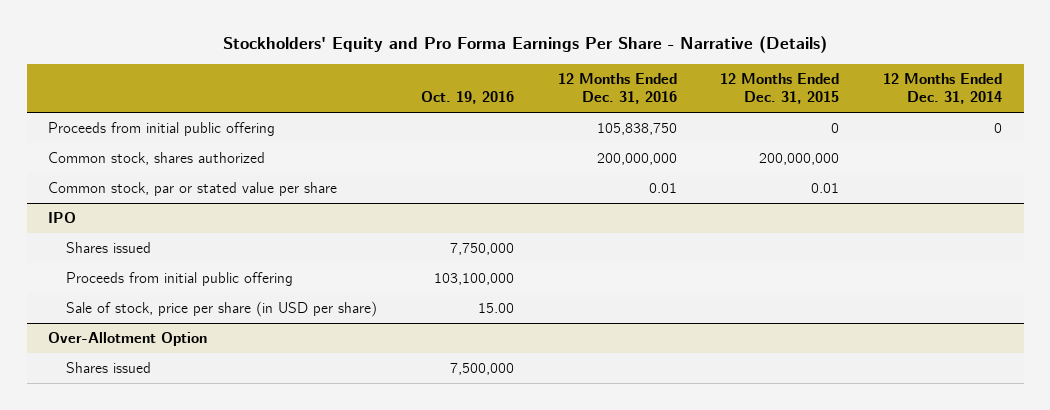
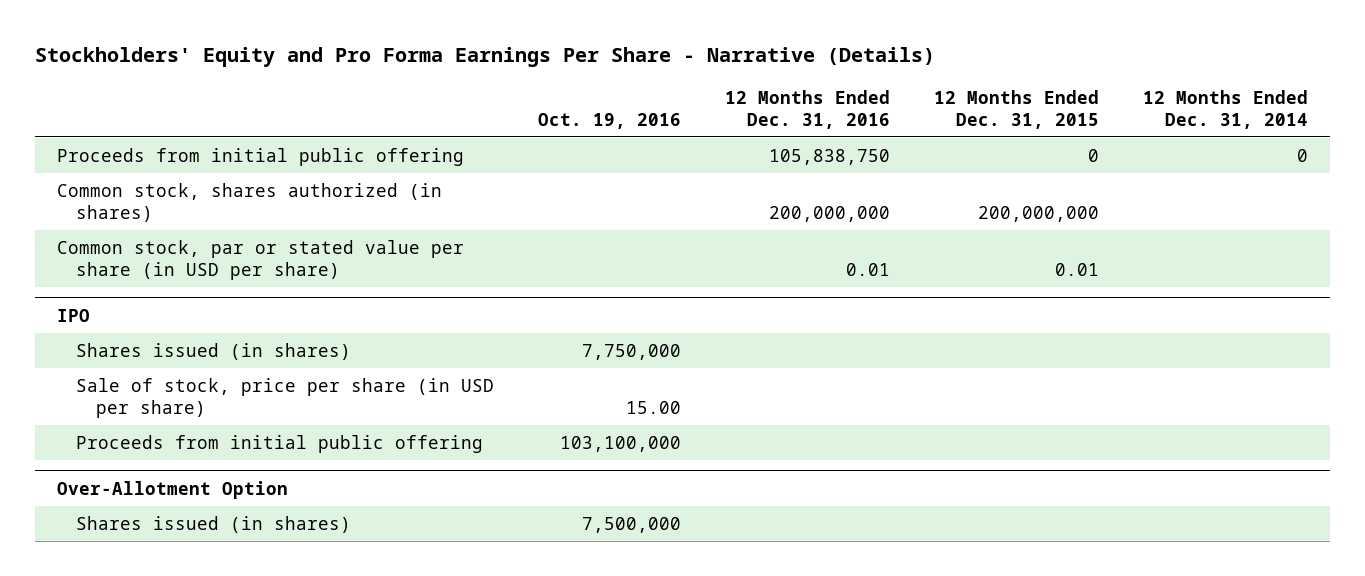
- Common stock, shares authorized | | 200,000,000 | 200,000,000 |
- Common stock, par or stated value per share | | 0.01 | 0.01 |
+ Common stock, shares authorized (in shares) | | 200,000,000 | 200,000,000 |
+ Common stock, par or stated value per share (in USD per share) | | 0.01 | 0.01 |
@ IPO
- Shares issued | 7,750,000 | | |
+ Shares issued (in shares) | 7,750,000 | | |
moved down: Proceeds from initial public offering | 103,100,000 | | |
@ Over-Allotment Option
- Shares issued | 7,500,000 | | |
+ Shares issued (in shares) | 7,500,000 | | |

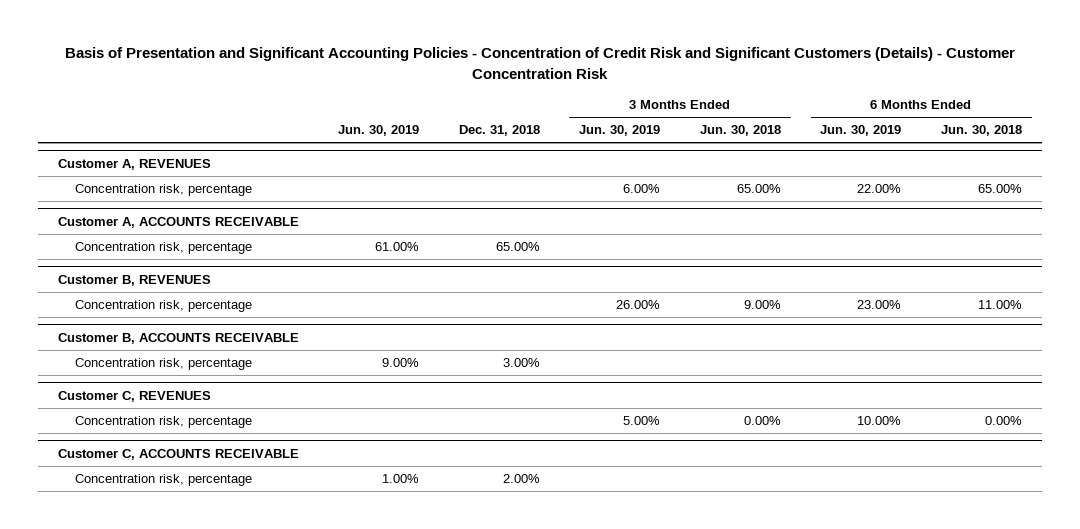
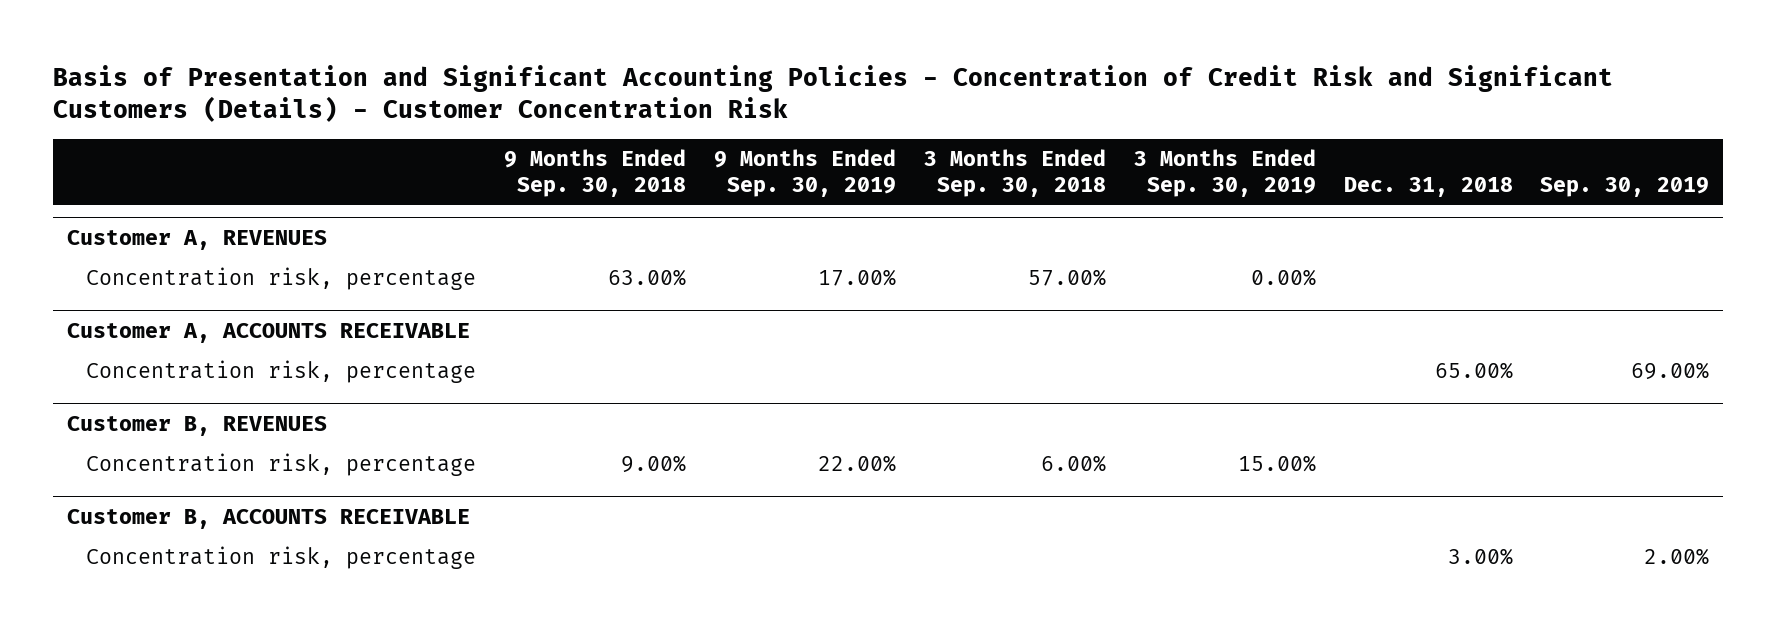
- | Jun. 30, 2019 | Dec. 31, 2018 | 3 Months Ended Jun. 30, 2019 | 3 Months Ended Jun. 30, 2018 | 6 Months Ended Jun. 30, 2019 | 6 Months Ended Jun. 30, 2018
+ | 9 Months Ended Sep. 30, 2018 | 9 Months Ended Sep. 30, 2019 | 3 Months Ended Sep. 30, 2018 | 3 Months Ended Sep. 30, 2019 | Dec. 31, 2018 | Sep. 30, 2019
- Customer C, REVENUES
- Concentration risk, percentage | | | 5.00% | 0.00% | 10.00% | 0.00%
- Customer C, ACCOUNTS RECEIVABLE
- Concentration risk, percentage | 1.00% | 2.00% | | | |

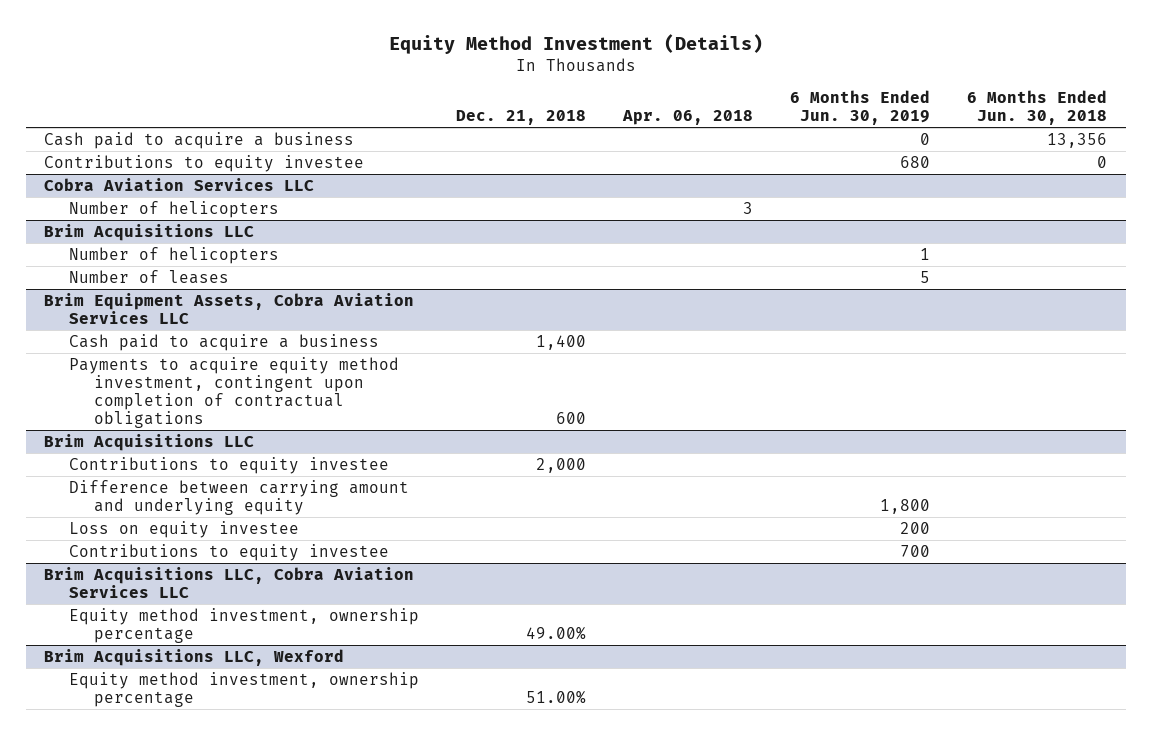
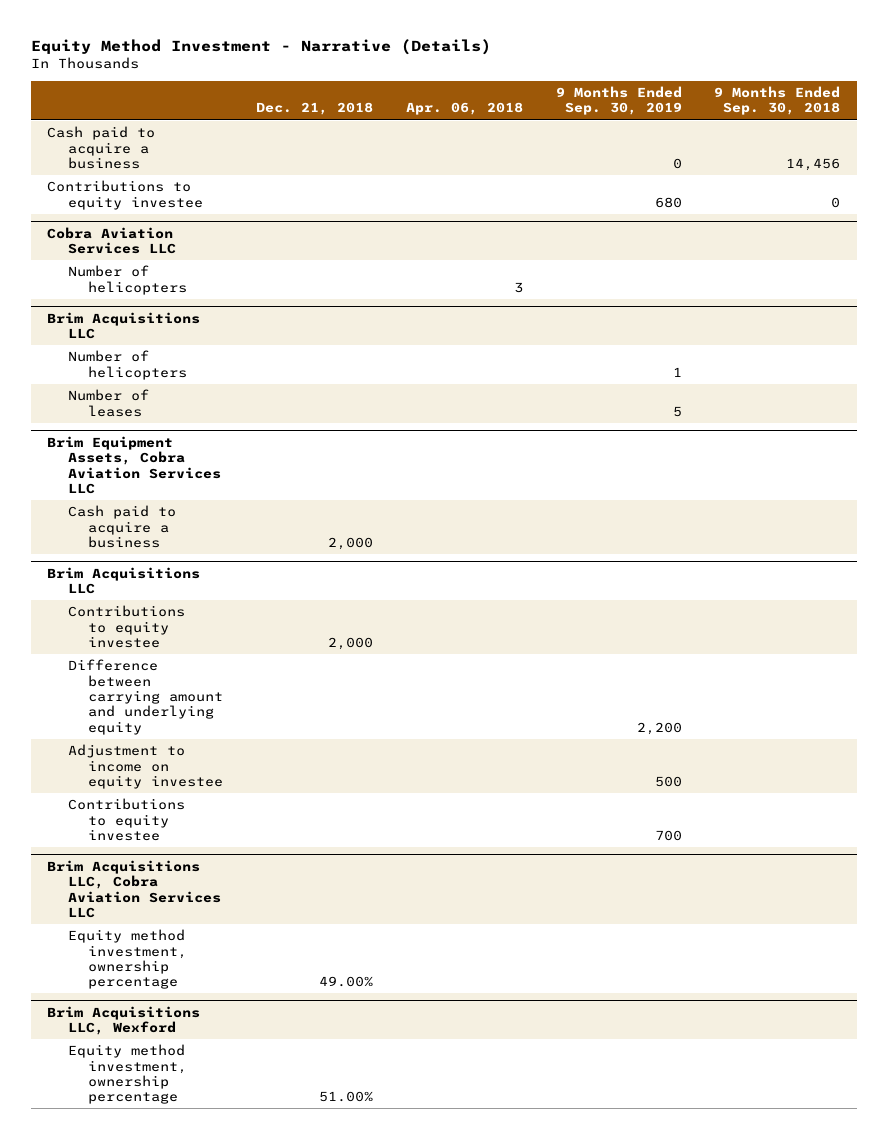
- Equity Method Investment (Details)
+ Equity Method Investment - Narrative (Details)
- | Dec. 21, 2018 | Apr. 06, 2018 | 6 Months Ended Jun. 30, 2019 | 6 Months Ended Jun. 30, 2018
+ | Dec. 21, 2018 | Apr. 06, 2018 | 9 Months Ended Sep. 30, 2019 | 9 Months Ended Sep. 30, 2018
@ Brim Equipment Assets, Cobra Aviation Services LLC
- Cash paid to acquire a business | 1,400 | | |
- Payments to acquire equity method investment, contingent upon completion of contractual obligations | 600 | | |
+ Cash paid to acquire a business | 2,000 | | |
@ Brim Acquisitions LLC
- Loss on equity investee | | | 200 |
+ Adjustment to income on equity investee | | | 500 |

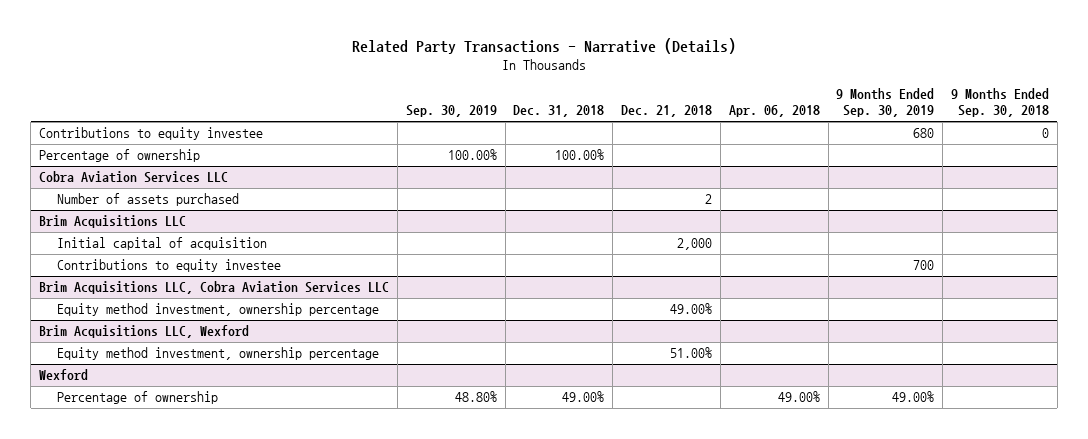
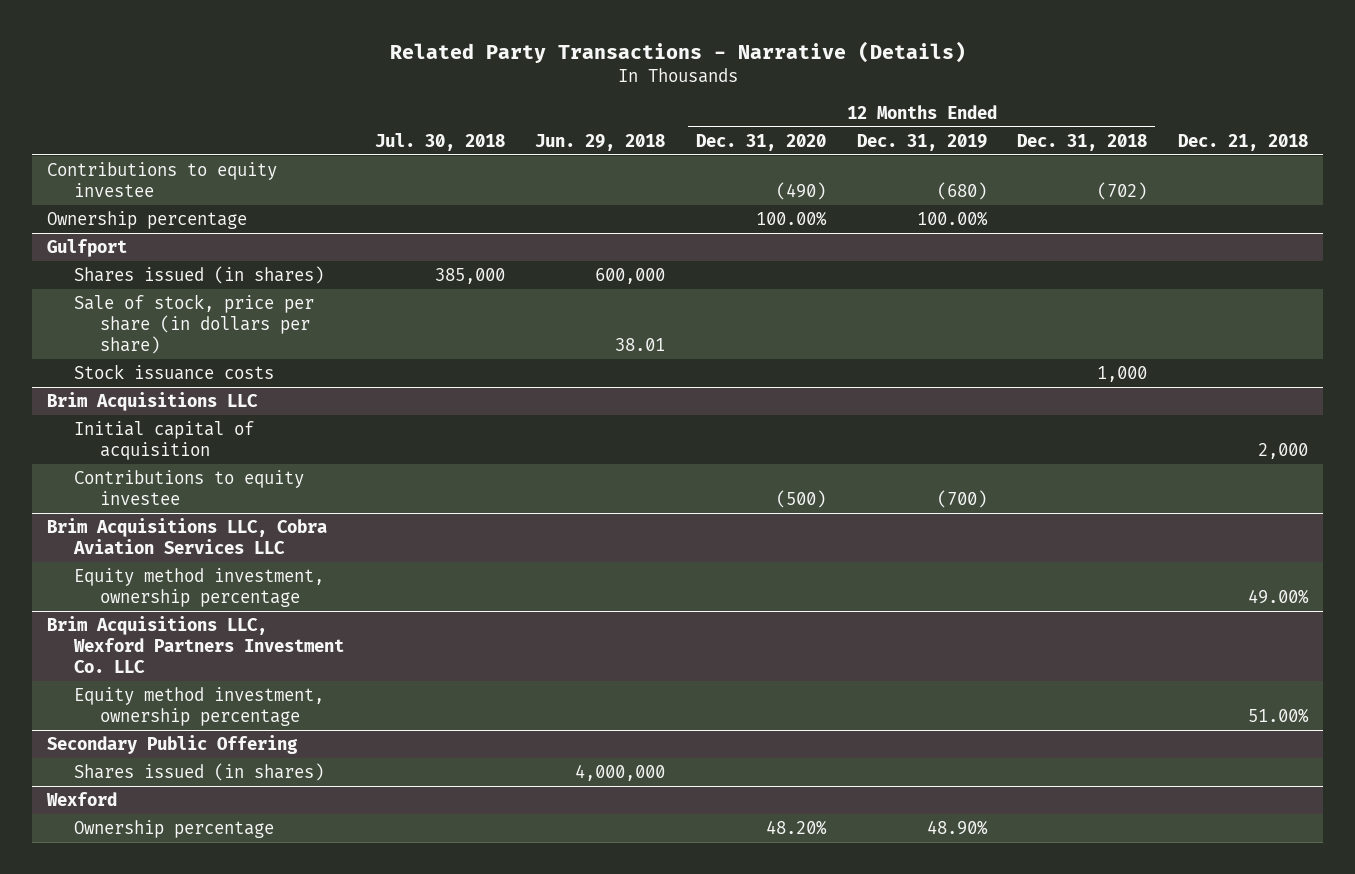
- | Sep. 30, 2019 | Dec. 31, 2018 | Dec. 21, 2018 | Apr. 06, 2018 | 9 Months Ended Sep. 30, 2019 | 9 Months Ended Sep. 30, 2018
+ | Jul. 30, 2018 | Jun. 29, 2018 | 12 Months Ended Dec. 31, 2020 | 12 Months Ended Dec. 31, 2019 | 12 Months Ended Dec. 31, 2018 | Dec. 21, 2018
- Percentage of ownership | 100.00% | 100.00% | | | |
- Cobra Aviation Services LLC
- Number of assets purchased | | | 2 | | |
+ Ownership percentage | | | 100.00% | 100.00% | |
+ Gulfport
+ Shares issued (in shares) | 385,000 | 600,000 | | | |
+ Sale of stock, price per share (in dollars per share) | | 38.01 | | | |
+ Stock issuance costs | | | | | 1,000 |
- Brim Acquisitions LLC, Wexford
+ Brim Acquisitions LLC, Wexford Partners Investment Co. LLC
+ Secondary Public Offering
+ Shares issued (in shares) | | 4,000,000 | | | |
@ Wexford
- Percentage of ownership | 48.80% | 49.00% | | 49.00% | 49.00% |
+ Ownership percentage | | | 48.20% | 48.90% | |

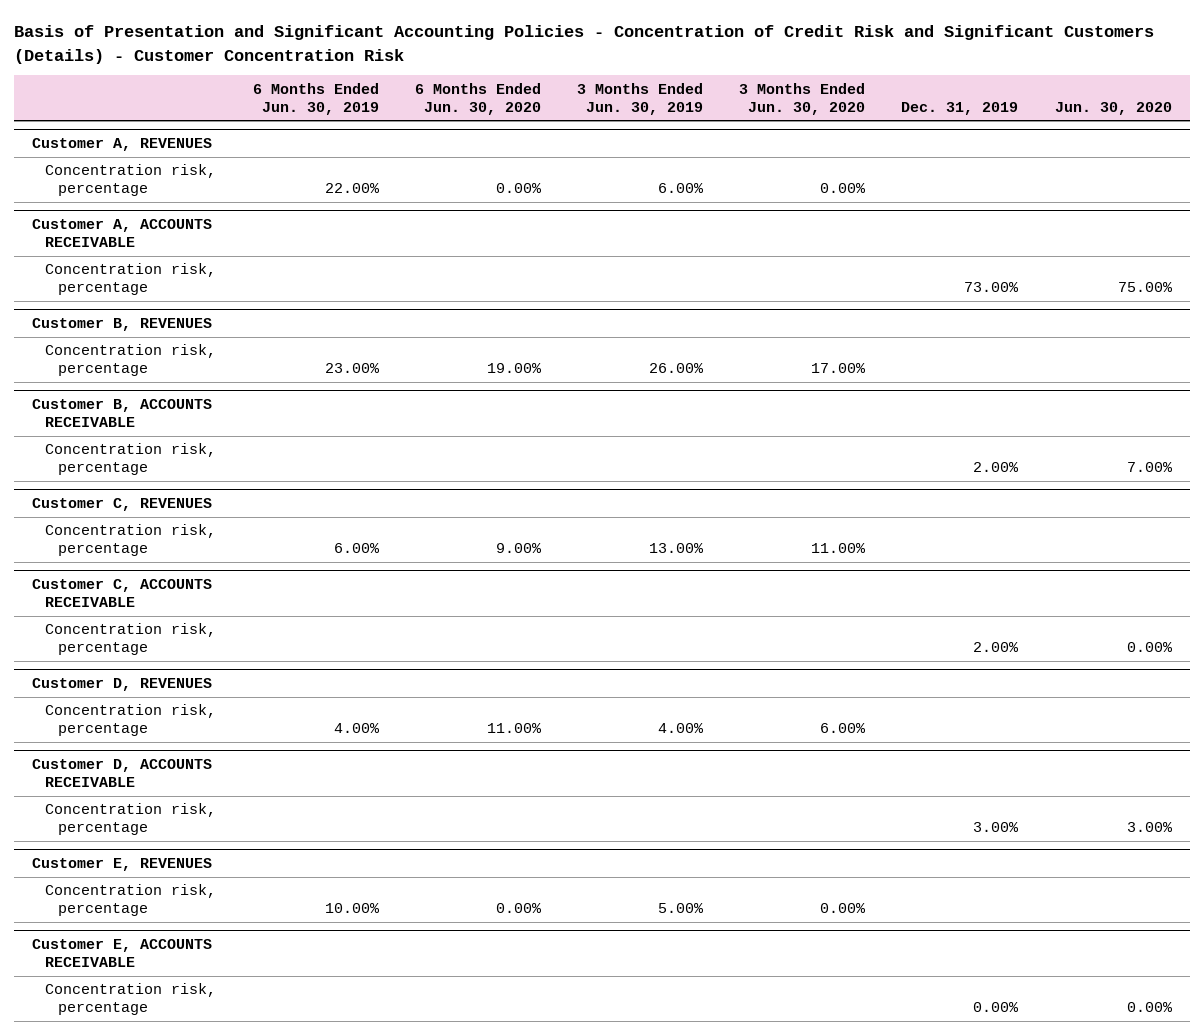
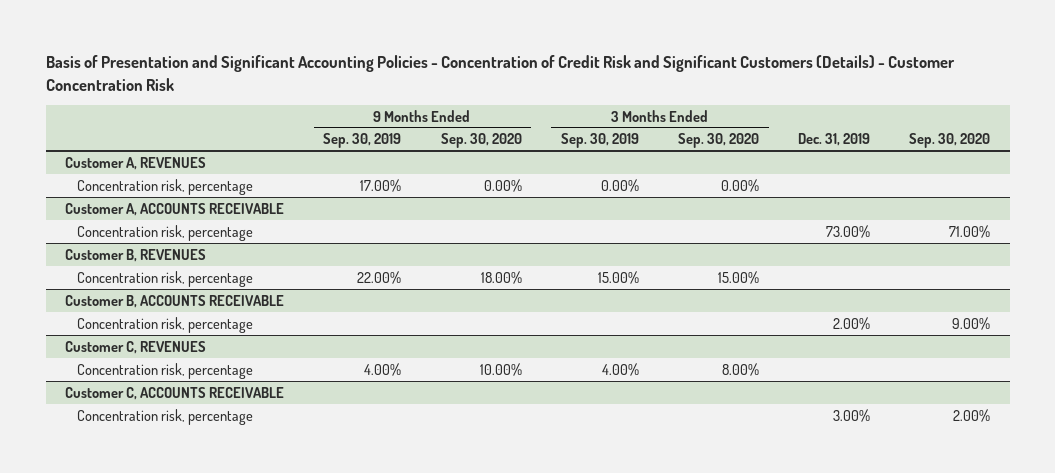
- | 6 Months Ended Jun. 30, 2019 | 6 Months Ended Jun. 30, 2020 | 3 Months Ended Jun. 30, 2019 | 3 Months Ended Jun. 30, 2020 | Dec. 31, 2019 | Jun. 30, 2020
+ | 9 Months Ended Sep. 30, 2019 | 9 Months Ended Sep. 30, 2020 | 3 Months Ended Sep. 30, 2019 | 3 Months Ended Sep. 30, 2020 | Dec. 31, 2019 | Sep. 30, 2020
@ Customer C, ACCOUNTS RECEIVABLE
- Concentration risk, percentage | | | | | 2.00% | 0.00%
- Customer D, REVENUES
- Concentration risk, percentage | 4.00% | 11.00% | 4.00% | 6.00% | |
- Customer D, ACCOUNTS RECEIVABLE
- Concentration risk, percentage | | | | | 3.00% | 3.00%
- Customer E, REVENUES
- Concentration risk, percentage | 10.00% | 0.00% | 5.00% | 0.00% | |
- Customer E, ACCOUNTS RECEIVABLE
- Concentration risk, percentage | | | | | 0.00% | 0.00%
@ Customer C, ACCOUNTS RECEIVABLE
+ Concentration risk, percentage | | | | | 3.00% | 2.00%

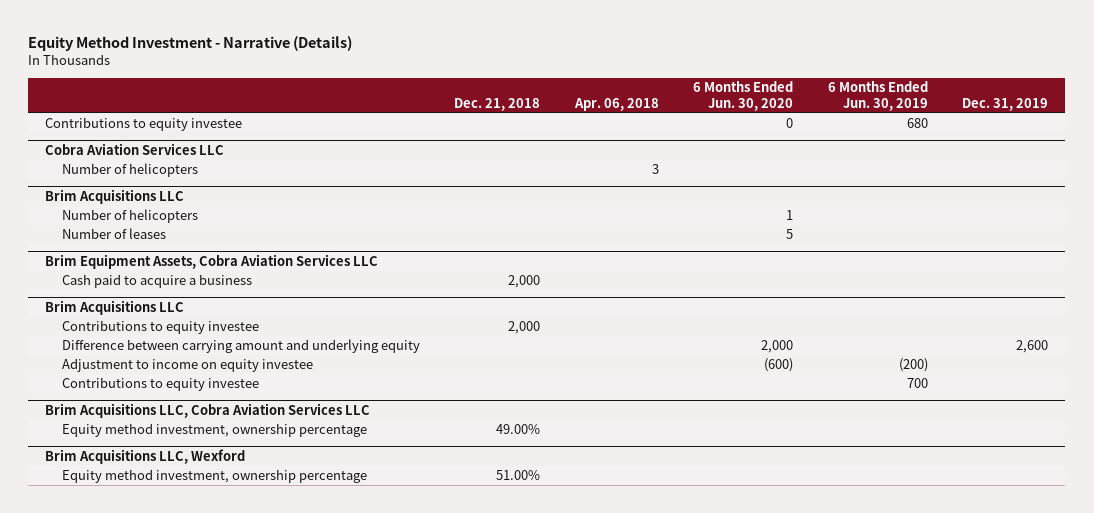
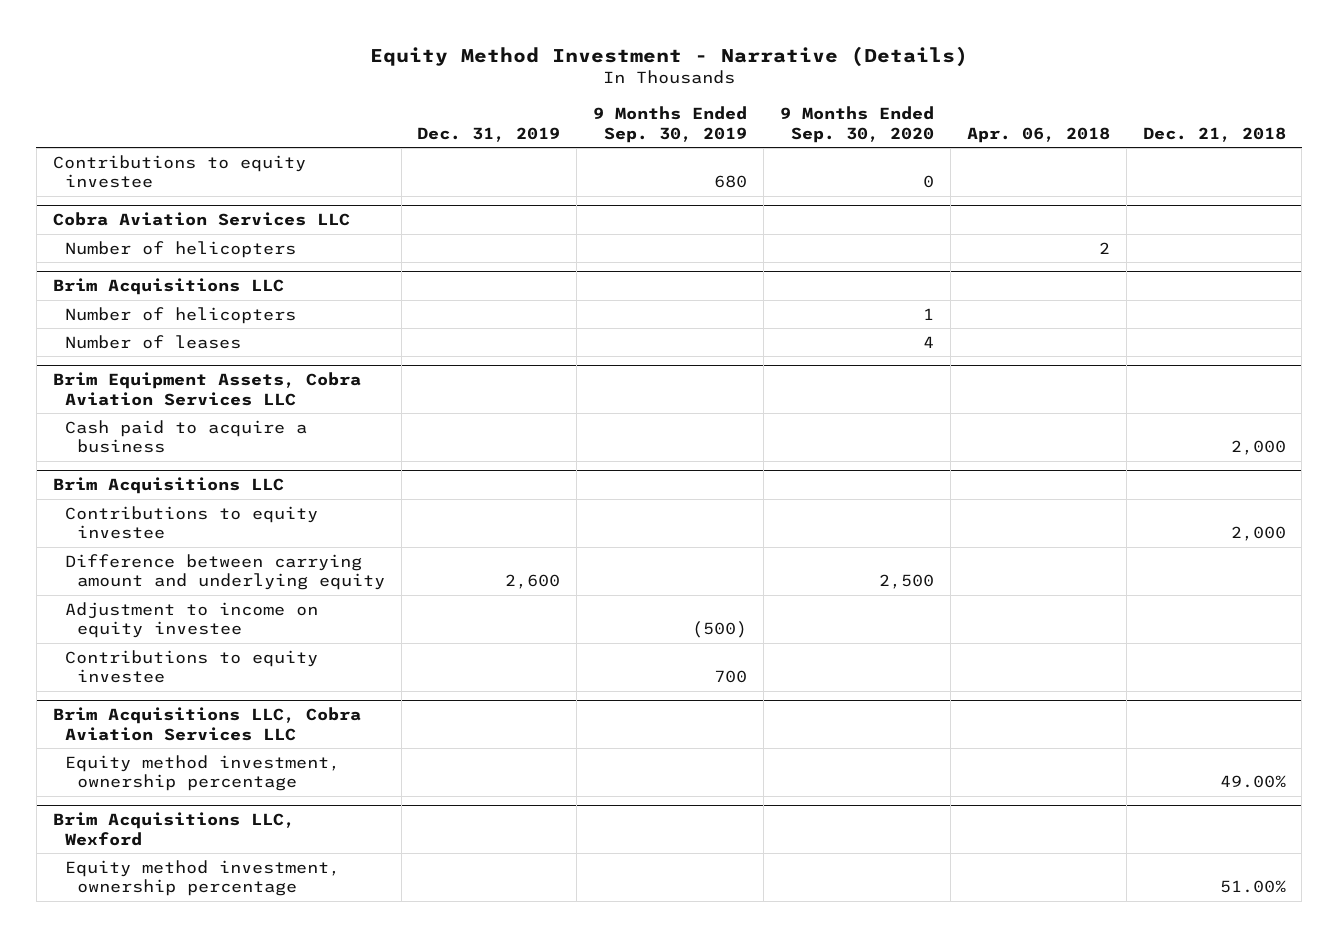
- | Dec. 21, 2018 | Apr. 06, 2018 | 6 Months Ended Jun. 30, 2020 | 6 Months Ended Jun. 30, 2019 | Dec. 31, 2019
+ | Dec. 31, 2019 | 9 Months Ended Sep. 30, 2019 | 9 Months Ended Sep. 30, 2020 | Apr. 06, 2018 | Dec. 21, 2018
@ Cobra Aviation Services LLC
- Number of helicopters | | 3 | | |
+ Number of helicopters | | | | 2 |

